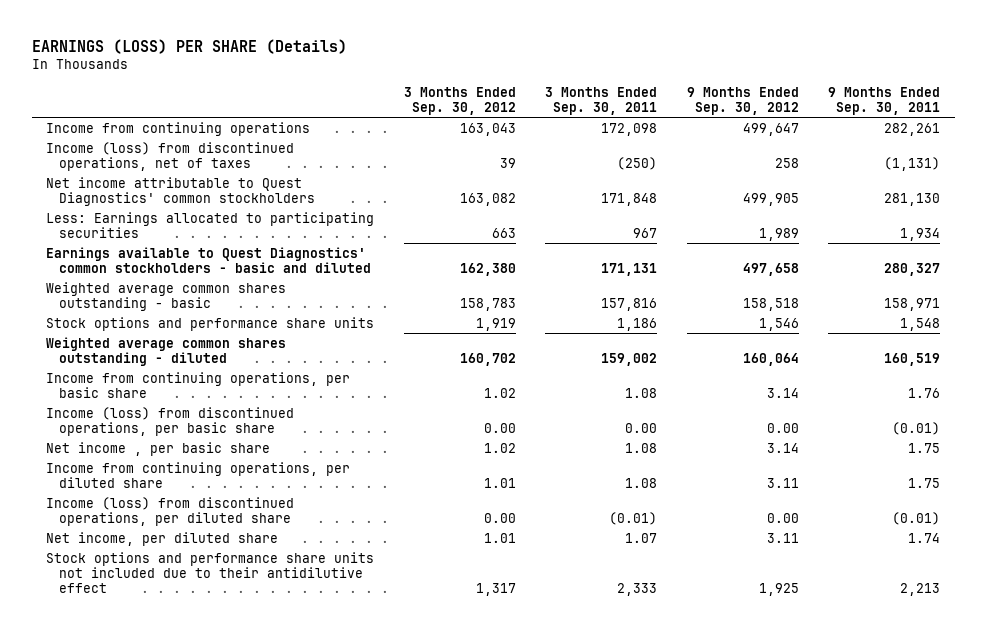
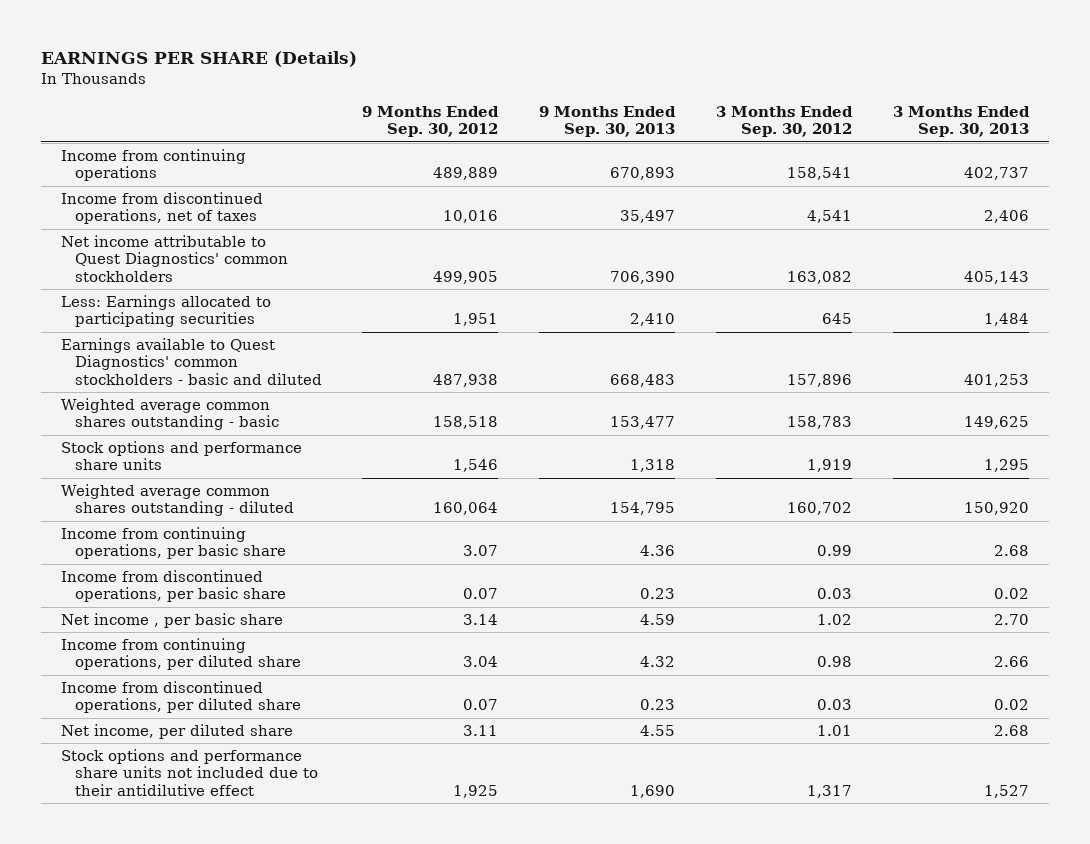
- EARNINGS (LOSS) PER SHARE (Details)
+ EARNINGS PER SHARE (Details)
- | 3 Months Ended Sep. 30, 2012 | 3 Months Ended Sep. 30, 2011 | 9 Months Ended Sep. 30, 2012 | 9 Months Ended Sep. 30, 2011
+ | 9 Months Ended Sep. 30, 2012 | 9 Months Ended Sep. 30, 2013 | 3 Months Ended Sep. 30, 2012 | 3 Months Ended Sep. 30, 2013
- Income from continuing operations | 163,043 | 172,098 | 499,647 | 282,261
- Income (loss) from discontinued operations, net of taxes | 39 | (250) | 258 | (1,131)
+ Income from continuing operations | 489,889 | 670,893 | 158,541 | 402,737
+ Income from discontinued operations, net of taxes | 10,016 | 35,497 | 4,541 | 2,406
- Less: Earnings allocated to participating securities | 663 | 967 | 1,989 | 1,934
- Earnings available to Quest Diagnostics' common stockholders - basic and diluted | 162,380 | 171,131 | 497,658 | 280,327
+ Less: Earnings allocated to participating securities | 1,951 | 2,410 | 645 | 1,484
+ Earnings available to Quest Diagnostics' common stockholders - basic and diluted | 487,938 | 668,483 | 157,896 | 401,253
- Income from continuing operations, per basic share | 1.02 | 1.08 | 3.14 | 1.76
- Income (loss) from discontinued operations, per basic share | 0.00 | 0.00 | 0.00 | (0.01)
+ Income from continuing operations, per basic share | 3.07 | 4.36 | 0.99 | 2.68
+ Income from discontinued operations, per basic share | 0.07 | 0.23 | 0.03 | 0.02
- Income from continuing operations, per diluted share | 1.01 | 1.08 | 3.11 | 1.75
- Income (loss) from discontinued operations, per diluted share | 0.00 | (0.01) | 0.00 | (0.01)
+ Income from continuing operations, per diluted share | 3.04 | 4.32 | 0.98 | 2.66
+ Income from discontinued operations, per diluted share | 0.07 | 0.23 | 0.03 | 0.02

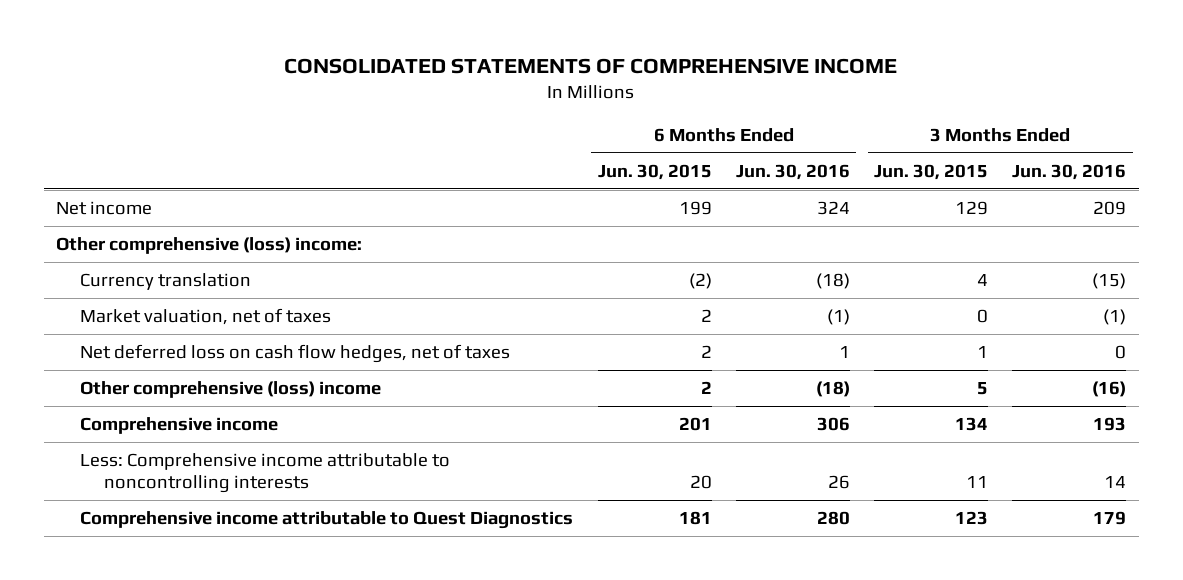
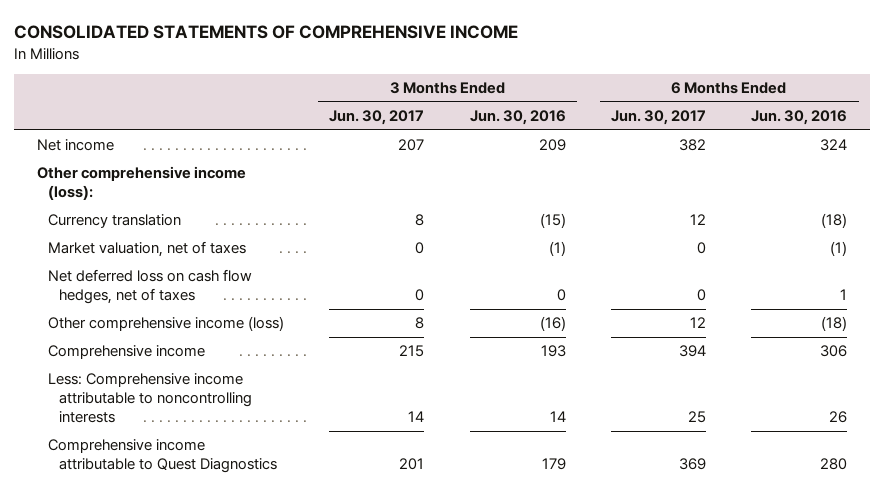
- | 6 Months Ended Jun. 30, 2015 | 6 Months Ended Jun. 30, 2016 | 3 Months Ended Jun. 30, 2015 | 3 Months Ended Jun. 30, 2016
+ | 3 Months Ended Jun. 30, 2017 | 3 Months Ended Jun. 30, 2016 | 6 Months Ended Jun. 30, 2017 | 6 Months Ended Jun. 30, 2016
- Other comprehensive (loss) income:
+ Other comprehensive income (loss):
- Other comprehensive (loss) income | 2 | (18) | 5 | (16)
+ Other comprehensive income (loss) | 8 | (16) | 12 | (18)

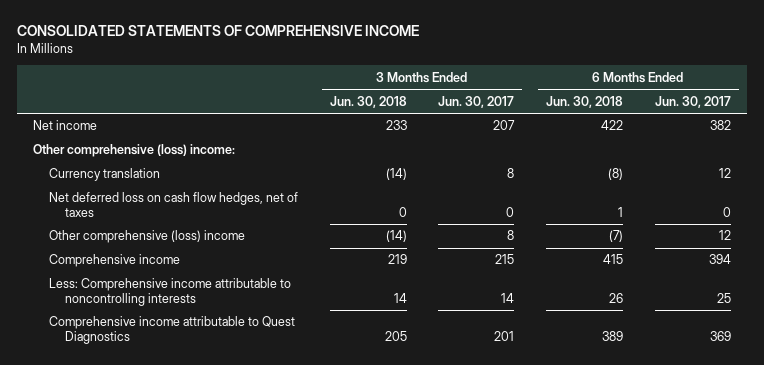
- | 3 Months Ended Jun. 30, 2017 | 3 Months Ended Jun. 30, 2016 | 6 Months Ended Jun. 30, 2017 | 6 Months Ended Jun. 30, 2016
+ | 3 Months Ended Jun. 30, 2018 | 3 Months Ended Jun. 30, 2017 | 6 Months Ended Jun. 30, 2018 | 6 Months Ended Jun. 30, 2017
- Other comprehensive income (loss):
+ Other comprehensive (loss) income:
- Market valuation, net of taxes | 0 | (1) | 0 | (1)
- Other comprehensive income (loss) | 8 | (16) | 12 | (18)
+ Other comprehensive (loss) income | (14) | 8 | (7) | 12

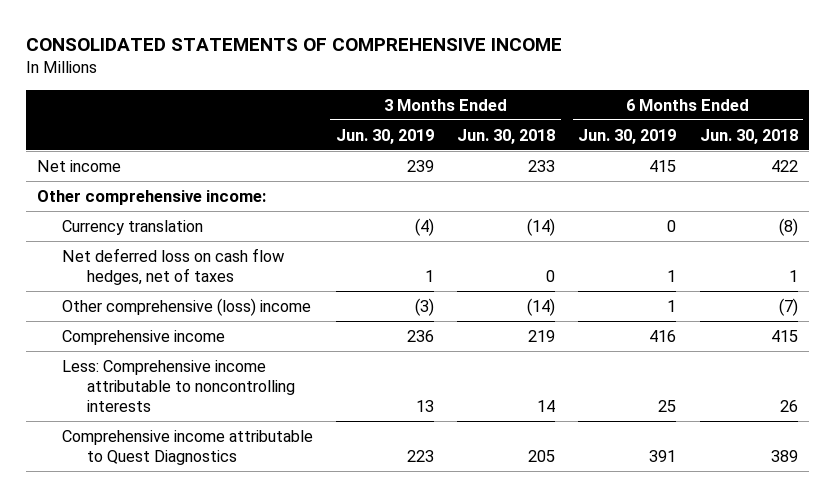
- | 3 Months Ended Jun. 30, 2018 | 3 Months Ended Jun. 30, 2017 | 6 Months Ended Jun. 30, 2018 | 6 Months Ended Jun. 30, 2017
+ | 3 Months Ended Jun. 30, 2019 | 3 Months Ended Jun. 30, 2018 | 6 Months Ended Jun. 30, 2019 | 6 Months Ended Jun. 30, 2018
- Other comprehensive (loss) income:
+ Other comprehensive income:

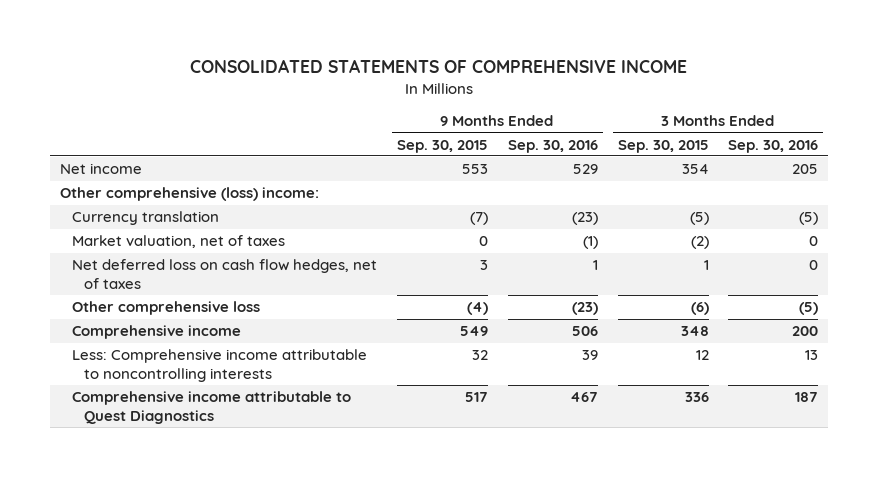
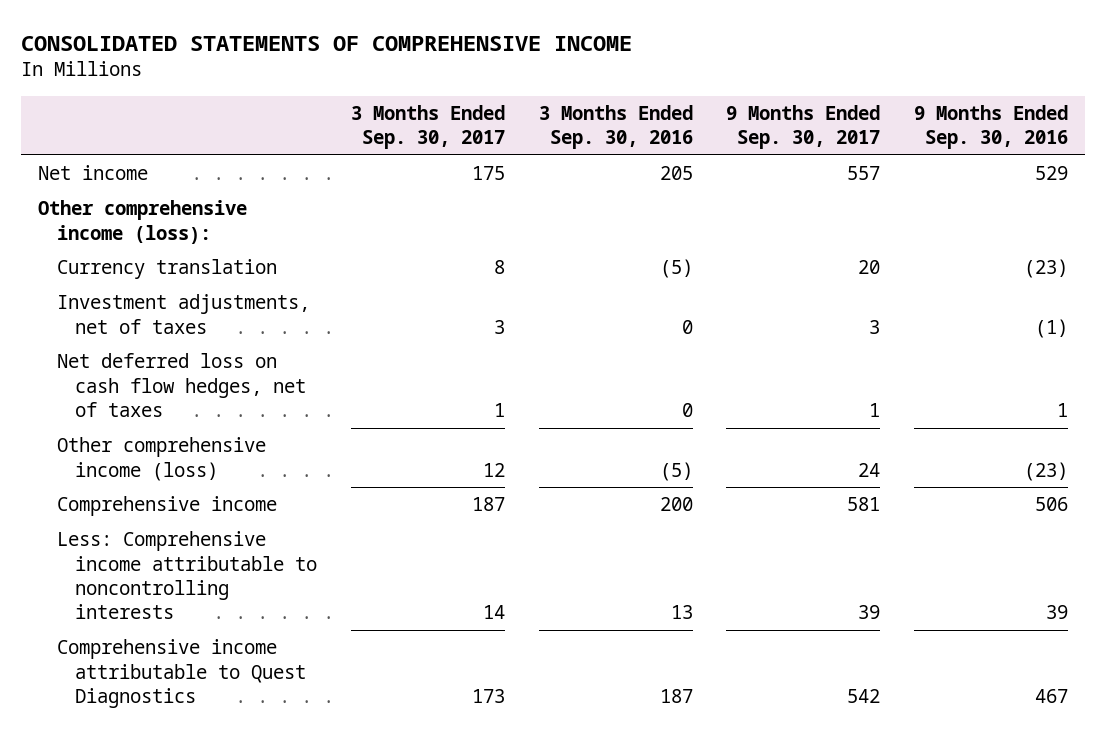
- | 9 Months Ended Sep. 30, 2015 | 9 Months Ended Sep. 30, 2016 | 3 Months Ended Sep. 30, 2015 | 3 Months Ended Sep. 30, 2016
+ | 3 Months Ended Sep. 30, 2017 | 3 Months Ended Sep. 30, 2016 | 9 Months Ended Sep. 30, 2017 | 9 Months Ended Sep. 30, 2016
- Other comprehensive (loss) income:
+ Other comprehensive income (loss):
- Market valuation, net of taxes | 0 | (1) | (2) | 0
+ Investment adjustments, net of taxes | 3 | 0 | 3 | (1)
- Other comprehensive loss | (4) | (23) | (6) | (5)
+ Other comprehensive income (loss) | 12 | (5) | 24 | (23)

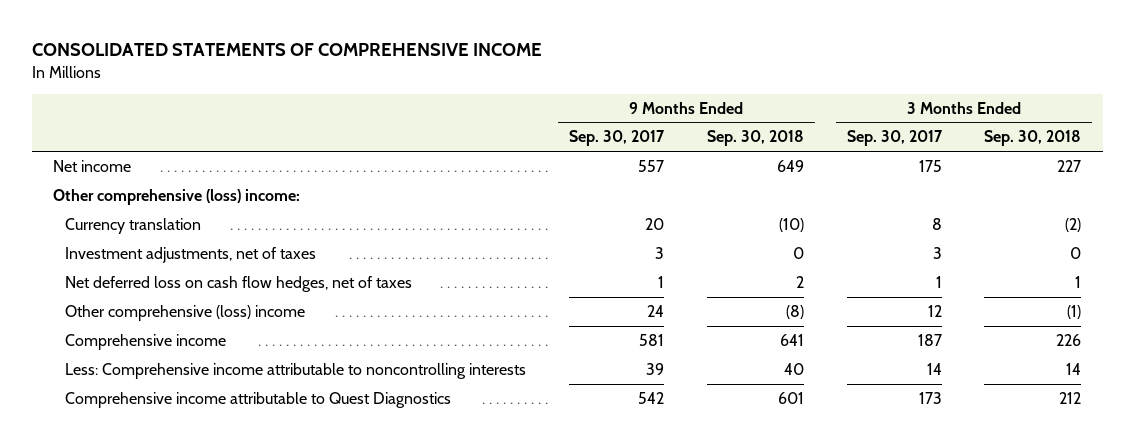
- | 3 Months Ended Sep. 30, 2017 | 3 Months Ended Sep. 30, 2016 | 9 Months Ended Sep. 30, 2017 | 9 Months Ended Sep. 30, 2016
+ | 9 Months Ended Sep. 30, 2017 | 9 Months Ended Sep. 30, 2018 | 3 Months Ended Sep. 30, 2017 | 3 Months Ended Sep. 30, 2018
- Other comprehensive income (loss):
+ Other comprehensive (loss) income:
- Other comprehensive income (loss) | 12 | (5) | 24 | (23)
+ Other comprehensive (loss) income | 24 | (8) | 12 | (1)

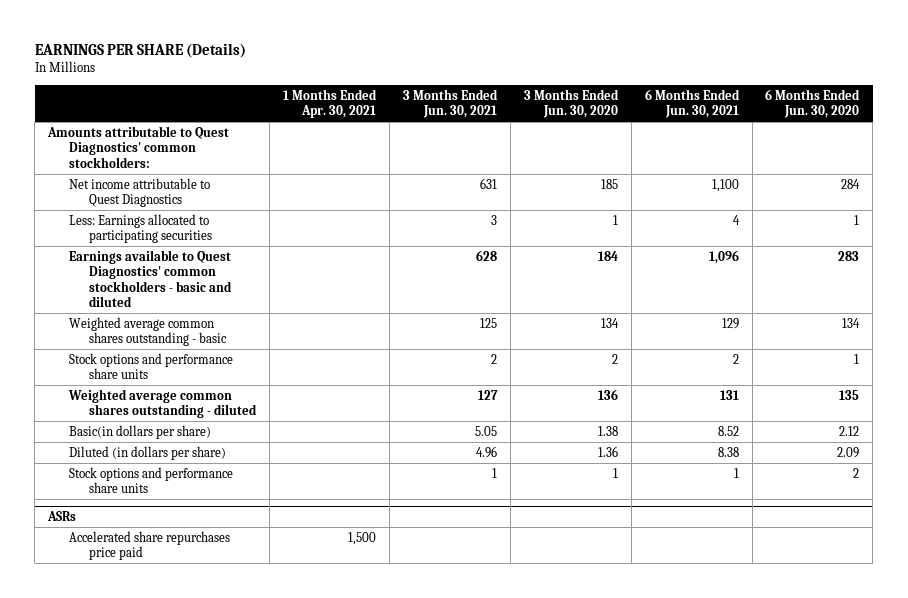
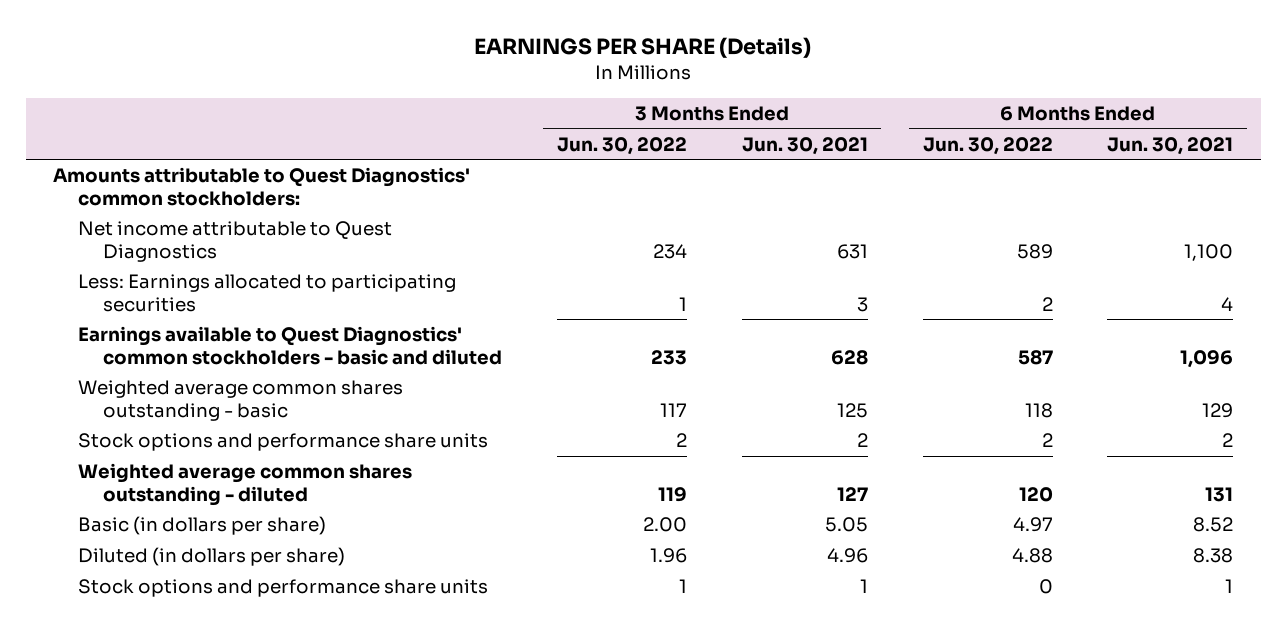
- | 1 Months Ended Apr. 30, 2021 | 3 Months Ended Jun. 30, 2021 | 3 Months Ended Jun. 30, 2020 | 6 Months Ended Jun. 30, 2021 | 6 Months Ended Jun. 30, 2020
+ | 3 Months Ended Jun. 30, 2022 | 3 Months Ended Jun. 30, 2021 | 6 Months Ended Jun. 30, 2022 | 6 Months Ended Jun. 30, 2021
- Basic(in dollars per share) | | 5.05 | 1.38 | 8.52 | 2.12
+ Basic (in dollars per share) | 2.00 | 5.05 | 4.97 | 8.52
- ASRs
- Accelerated share repurchases price paid | 1,500 | | | |

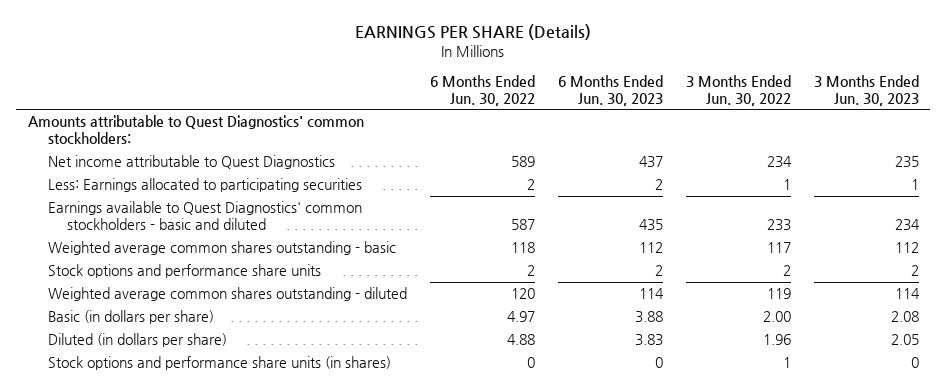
- | 3 Months Ended Jun. 30, 2022 | 3 Months Ended Jun. 30, 2021 | 6 Months Ended Jun. 30, 2022 | 6 Months Ended Jun. 30, 2021
+ | 6 Months Ended Jun. 30, 2022 | 6 Months Ended Jun. 30, 2023 | 3 Months Ended Jun. 30, 2022 | 3 Months Ended Jun. 30, 2023
- Stock options and performance share units | 1 | 1 | 0 | 1
+ Stock options and performance share units (in shares) | 0 | 0 | 1 | 0

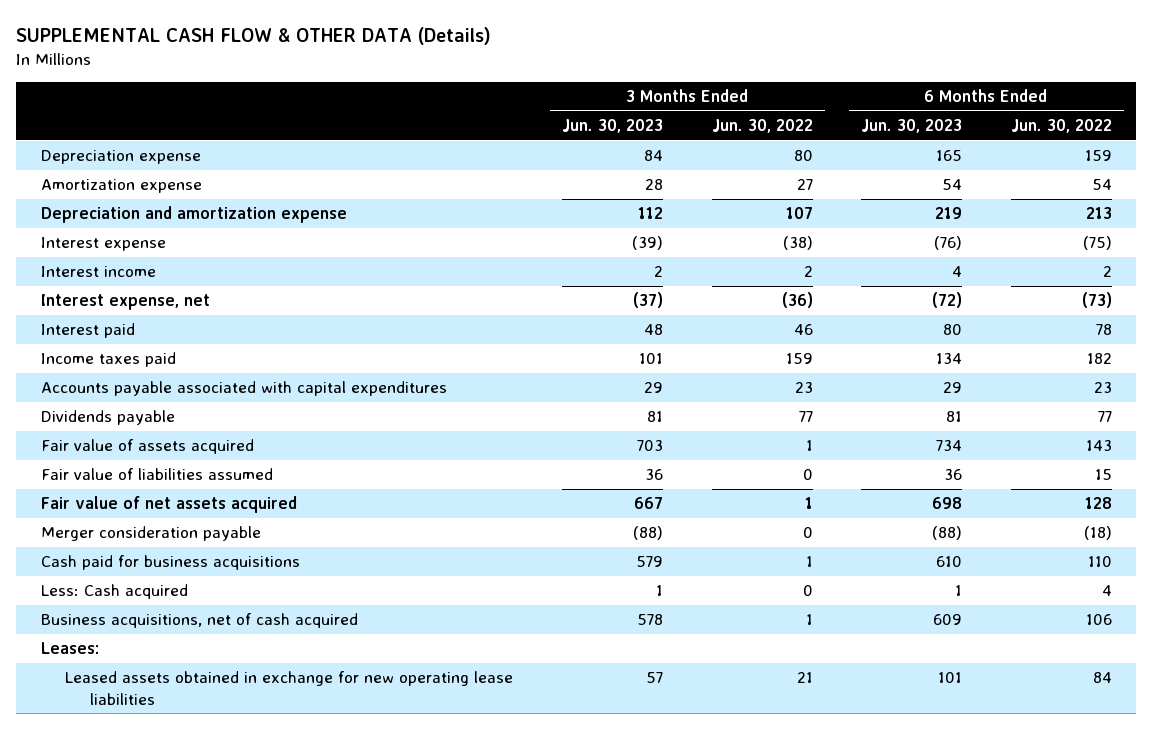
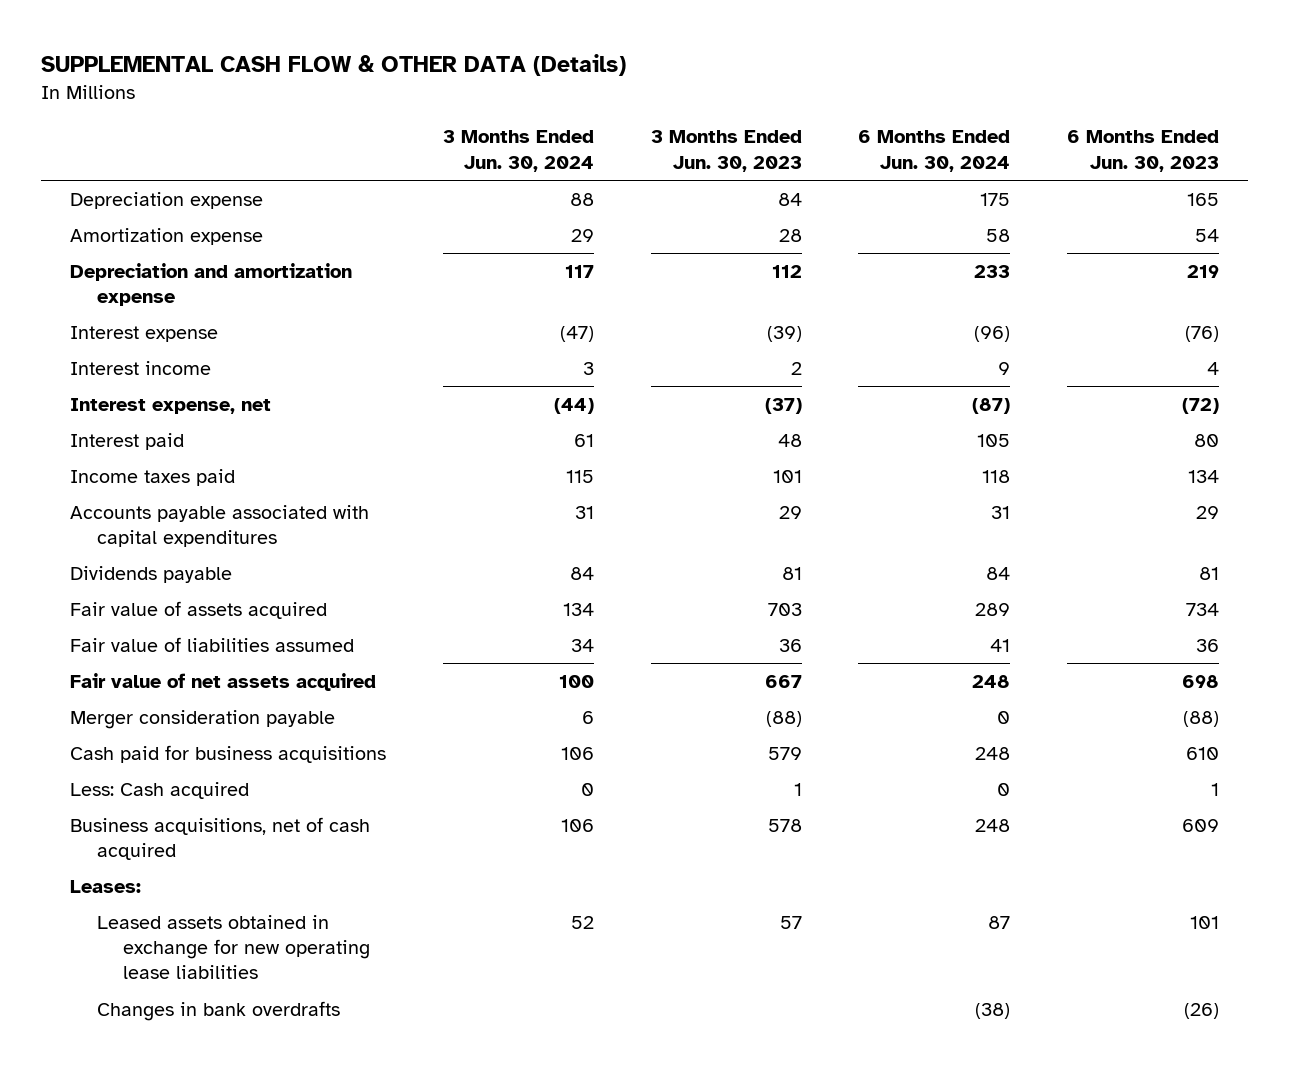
- | 3 Months Ended Jun. 30, 2023 | 3 Months Ended Jun. 30, 2022 | 6 Months Ended Jun. 30, 2023 | 6 Months Ended Jun. 30, 2022
+ | 3 Months Ended Jun. 30, 2024 | 3 Months Ended Jun. 30, 2023 | 6 Months Ended Jun. 30, 2024 | 6 Months Ended Jun. 30, 2023
+ Changes in bank overdrafts | | | (38) | (26)

